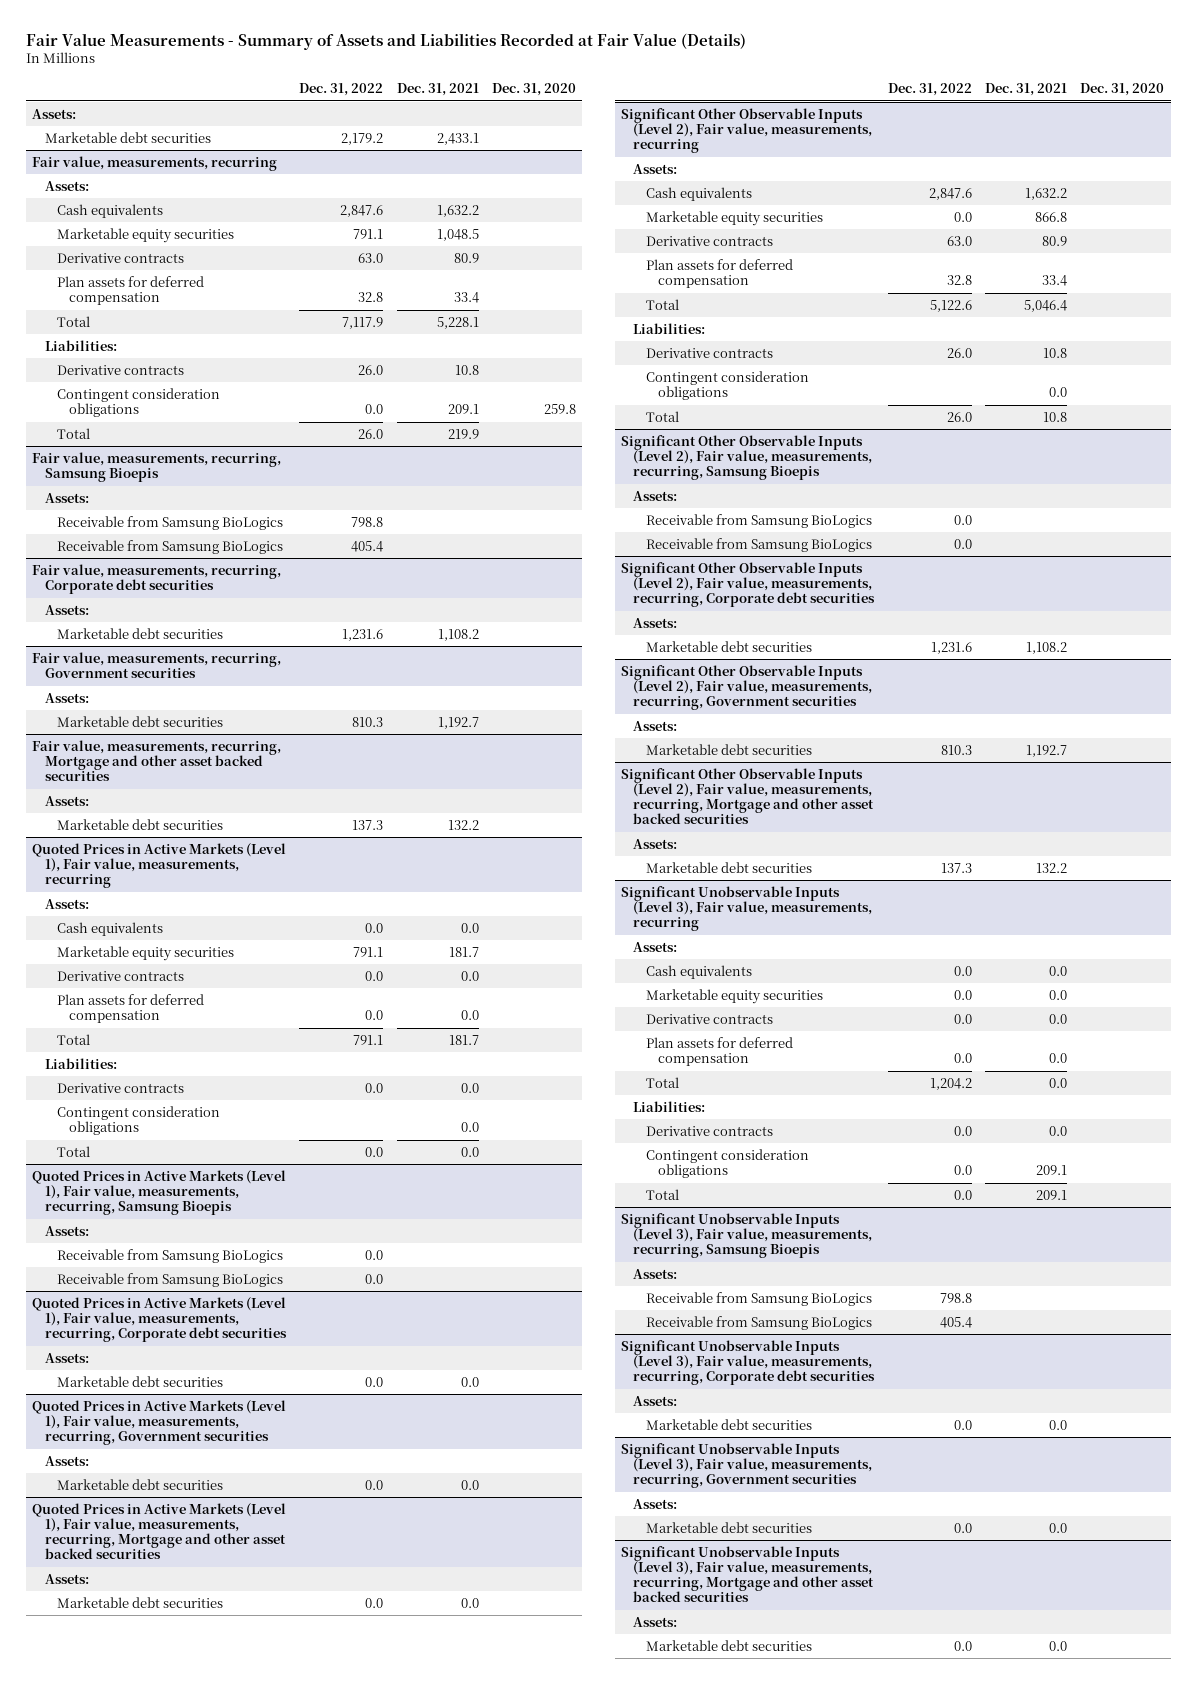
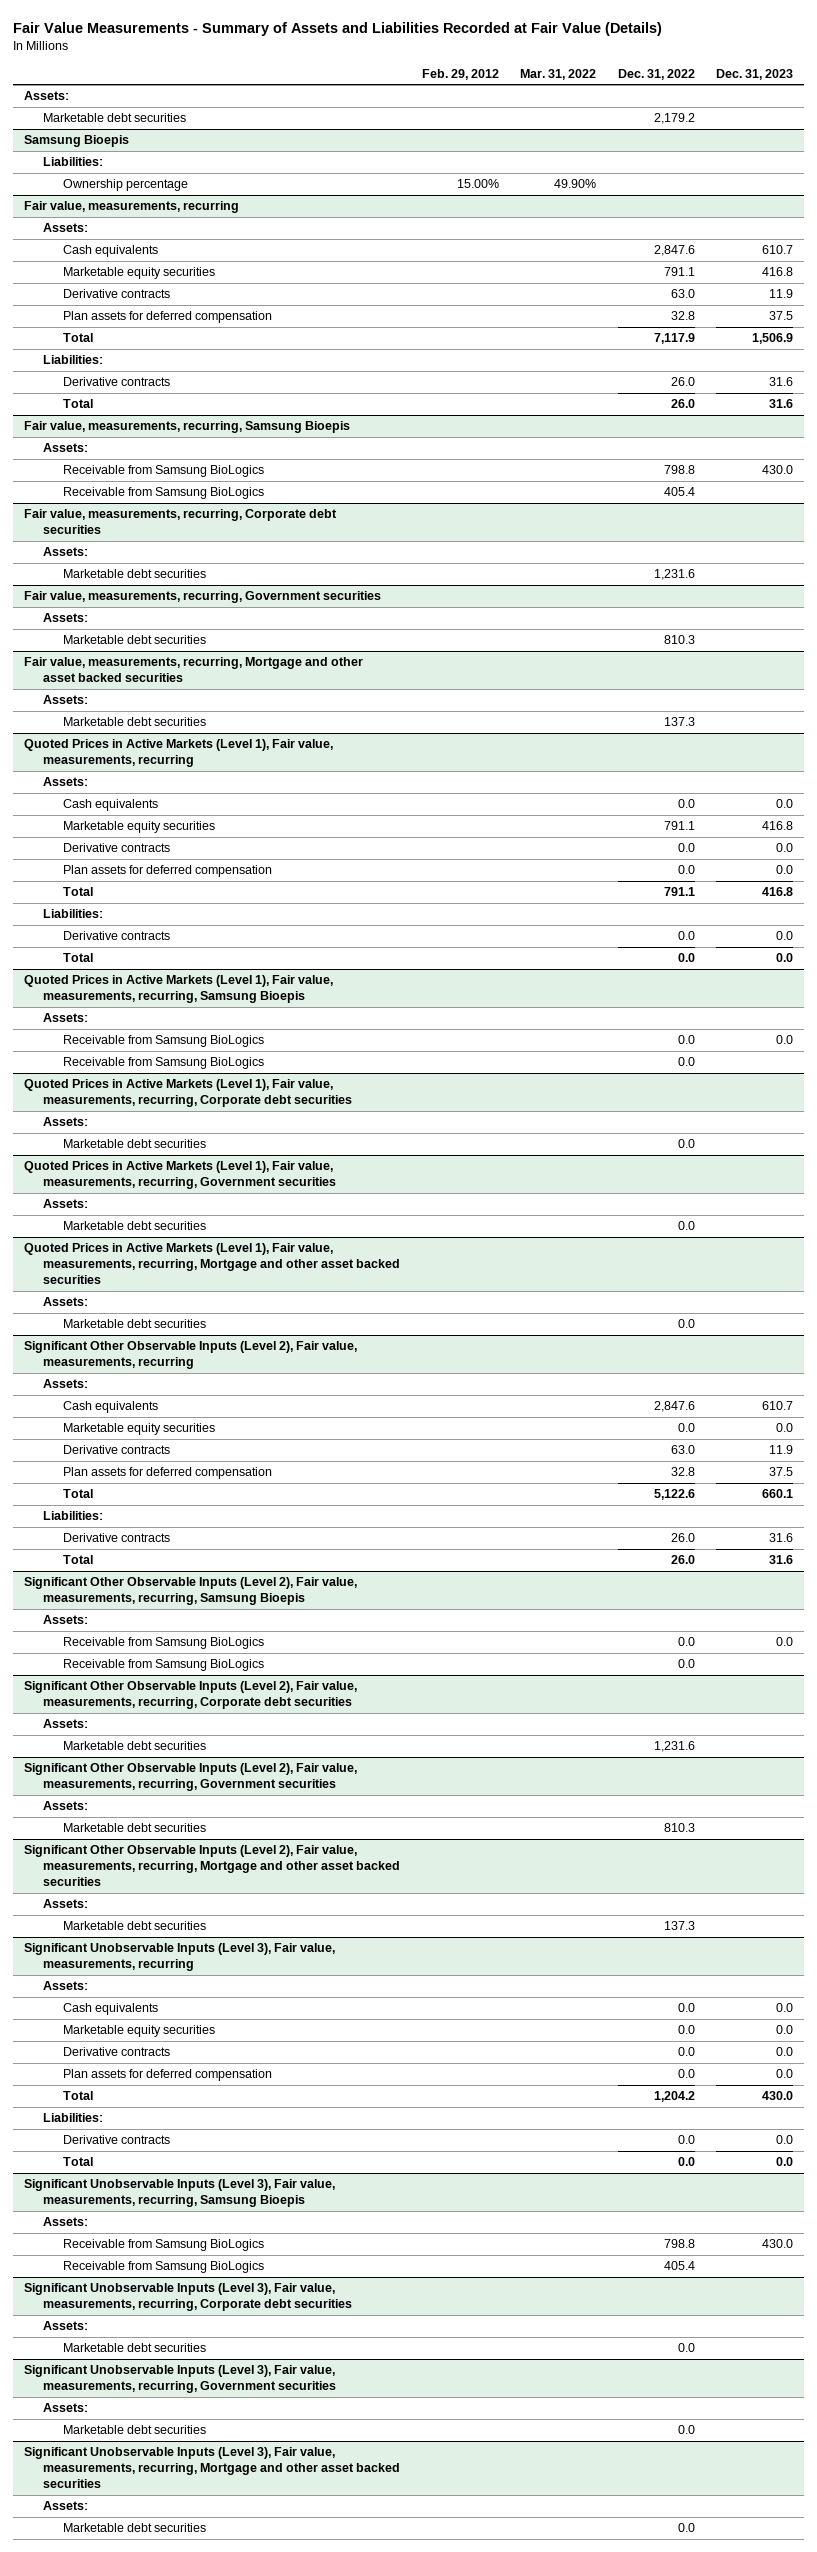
- | Dec. 31, 2022 | Dec. 31, 2021 | Dec. 31, 2020
+ | Feb. 29, 2012 | Mar. 31, 2022 | Dec. 31, 2022 | Dec. 31, 2023
+ Samsung Bioepis
+ Liabilities:
+ Ownership percentage | 15.00% | 49.90% | |
@ Fair value, measurements, recurring
- Contingent consideration obligations | 0.0 | 209.1 | 259.8
@ Quoted Prices in Active Markets (Level 1), Fair value, measurements, recurring
- Contingent consideration obligations | | 0.0 |
@ Significant Other Observable Inputs (Level 2), Fair value, measurements, recurring
- Contingent consideration obligations | | 0.0 |
@ Significant Unobservable Inputs (Level 3), Fair value, measurements, recurring
- Contingent consideration obligations | 0.0 | 209.1 |

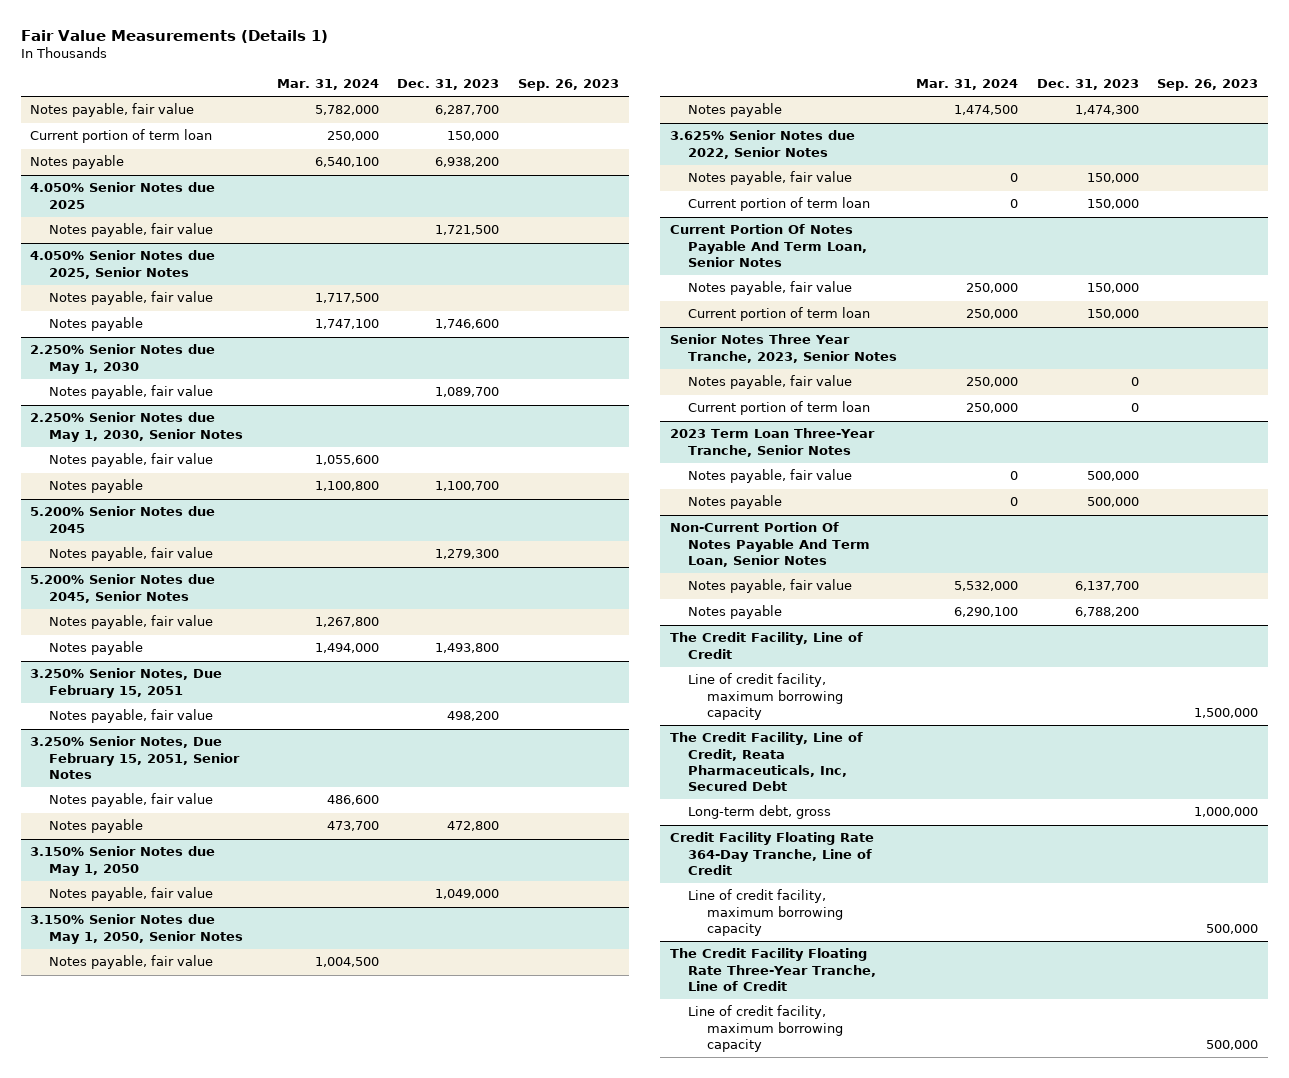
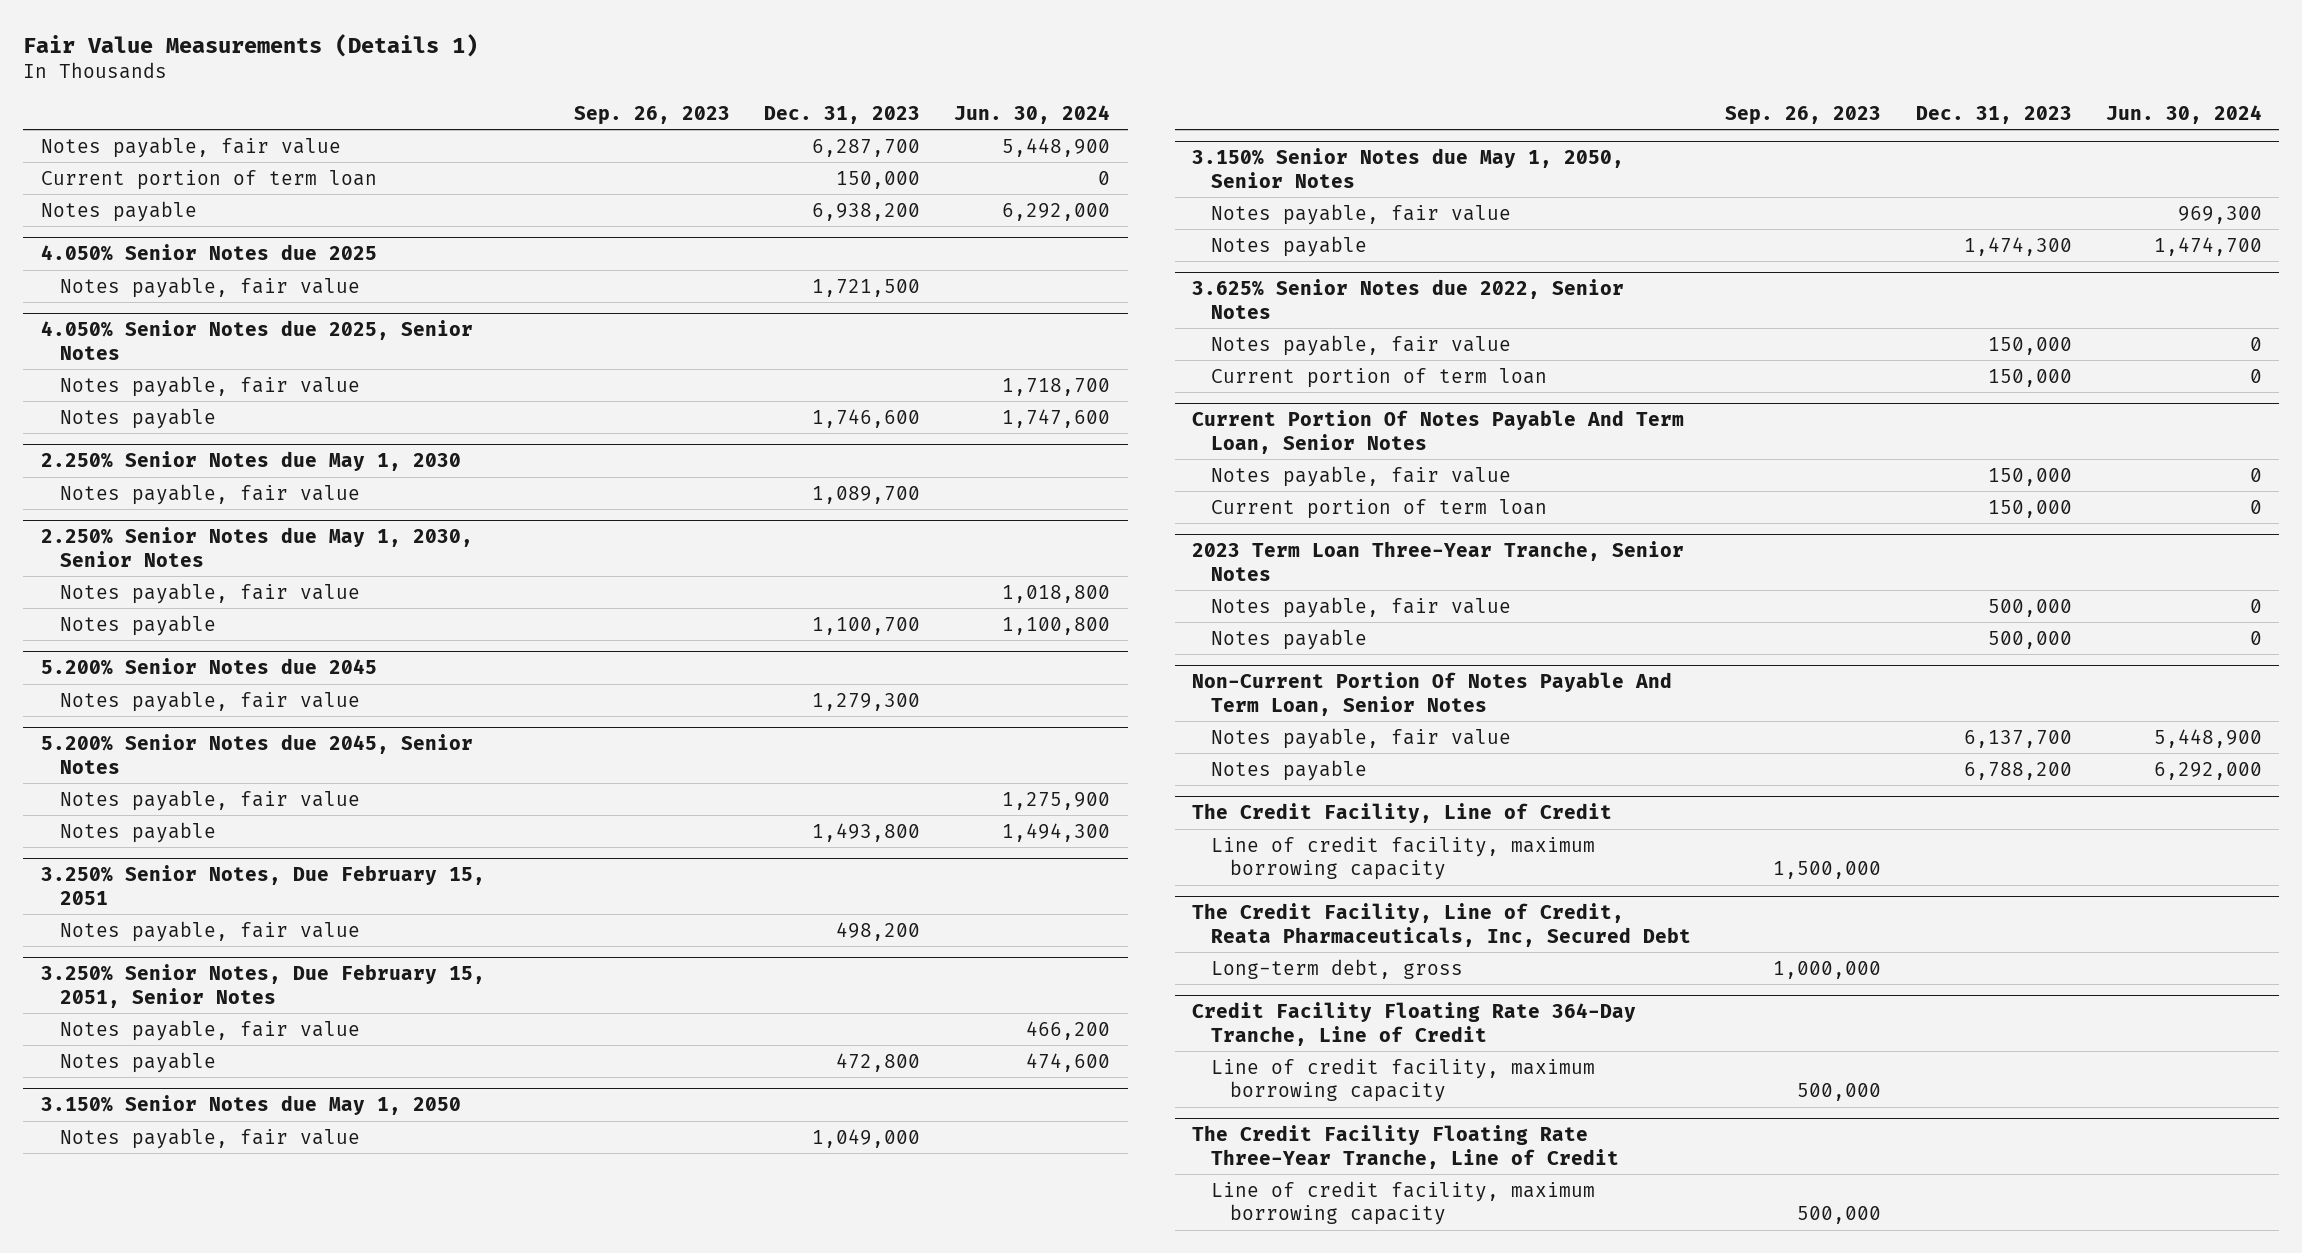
- | Mar. 31, 2024 | Dec. 31, 2023 | Sep. 26, 2023
+ | Sep. 26, 2023 | Dec. 31, 2023 | Jun. 30, 2024
- Senior Notes Three Year Tranche, 2023, Senior Notes
- Notes payable, fair value | 250,000 | 0 |
- Current portion of term loan | 250,000 | 0 |

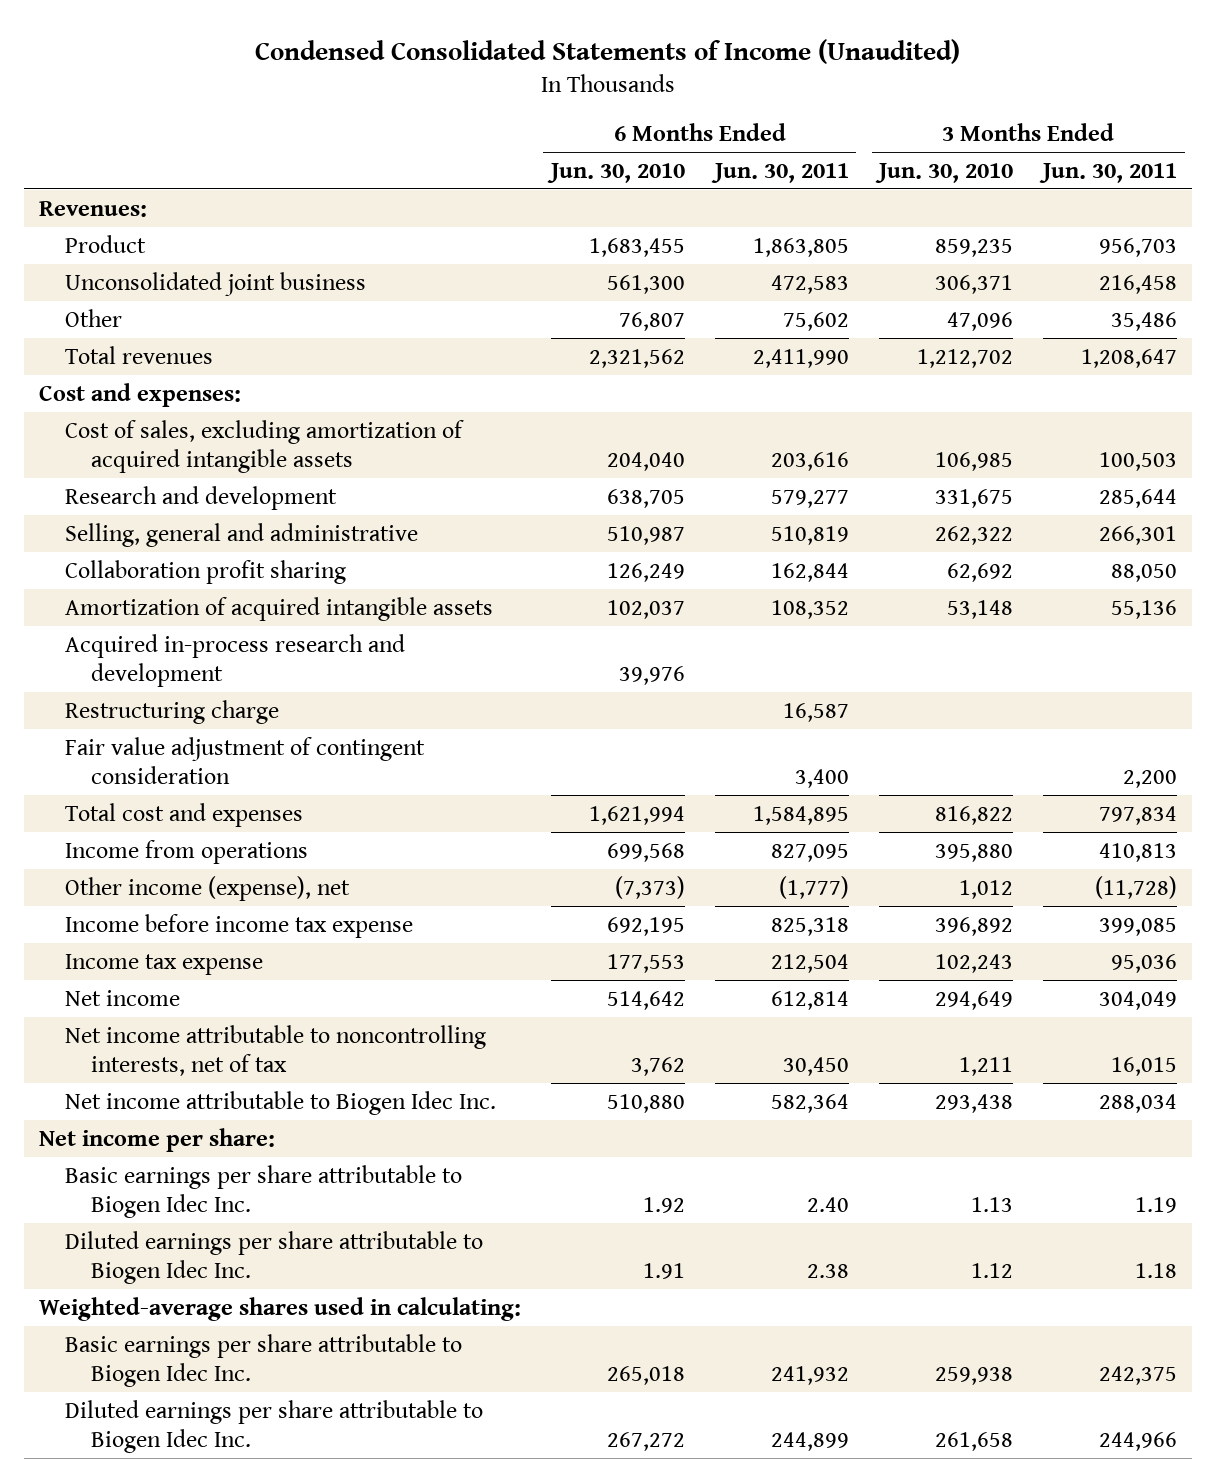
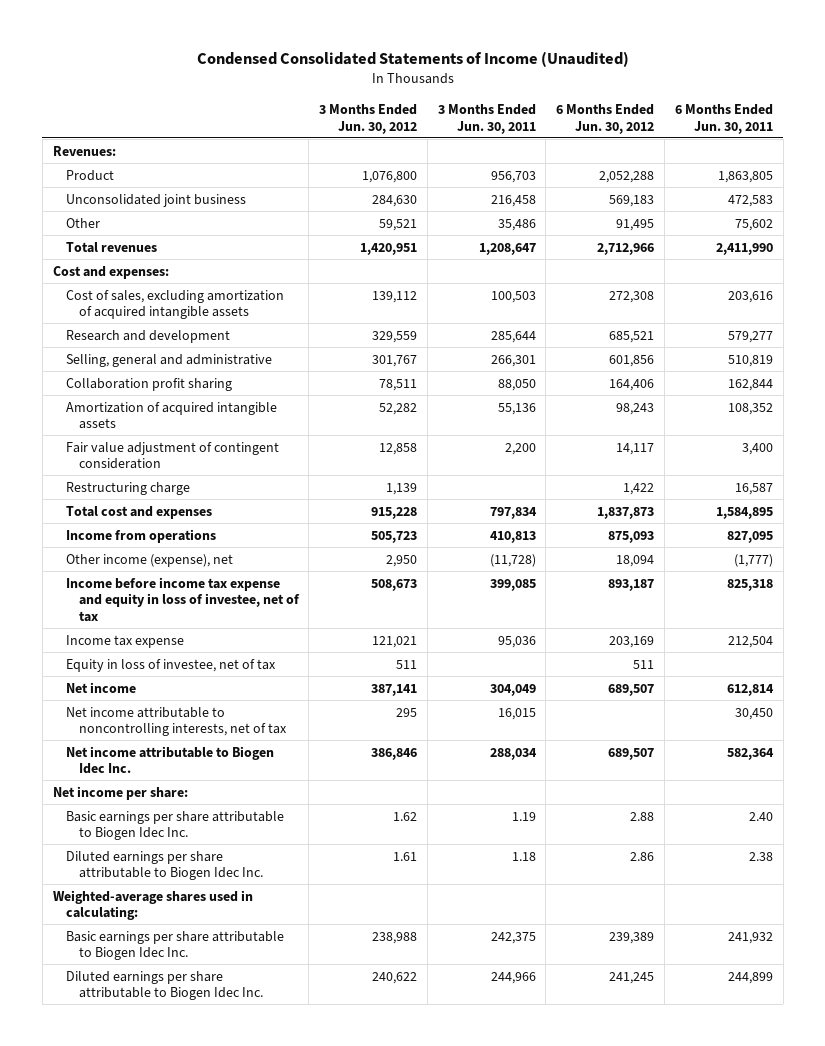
- | 6 Months Ended Jun. 30, 2010 | 6 Months Ended Jun. 30, 2011 | 3 Months Ended Jun. 30, 2010 | 3 Months Ended Jun. 30, 2011
+ | 3 Months Ended Jun. 30, 2012 | 3 Months Ended Jun. 30, 2011 | 6 Months Ended Jun. 30, 2012 | 6 Months Ended Jun. 30, 2011
- Acquired in-process research and development | 39,976 | | |
moved down: Restructuring charge | 1,139 | | 1,422 | 16,587
- Income before income tax expense | 692,195 | 825,318 | 396,892 | 399,085
+ Income before income tax expense and equity in loss of investee, net of tax | 508,673 | 399,085 | 893,187 | 825,318
+ Equity in loss of investee, net of tax | 511 | | 511 |

